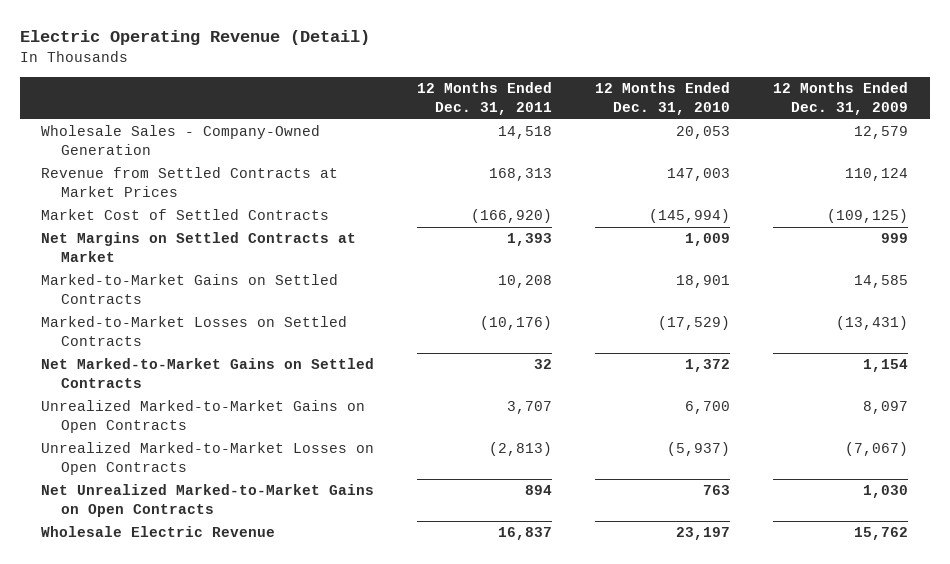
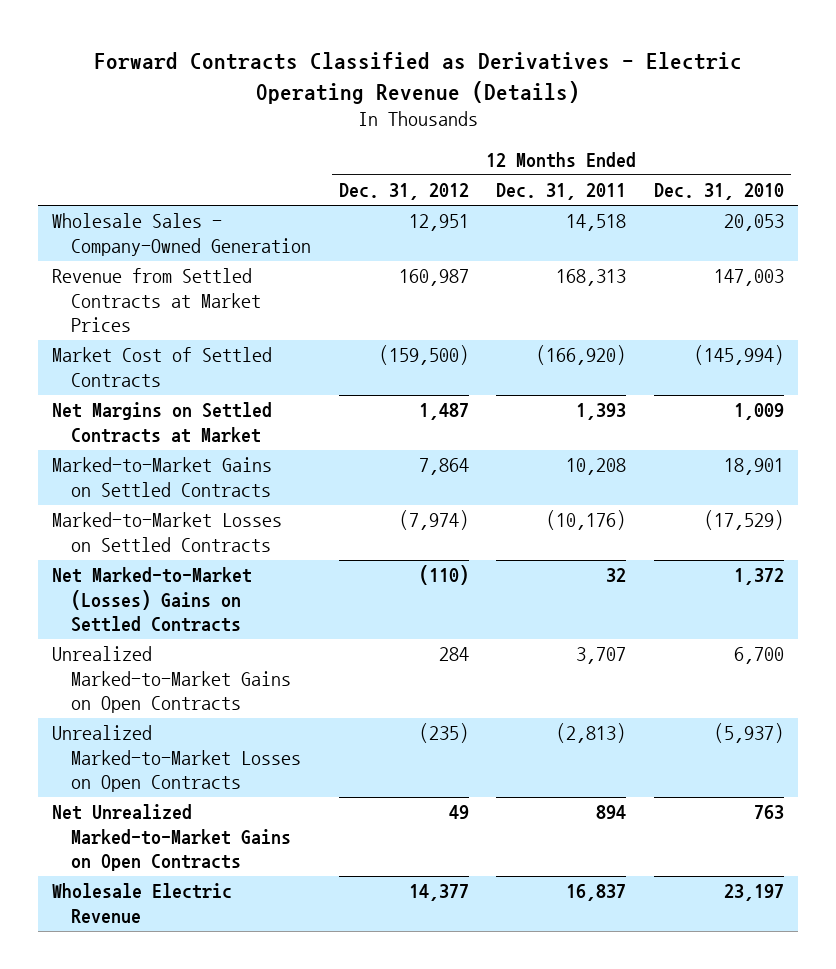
- Electric Operating Revenue (Detail)
+ Forward Contracts Classified as Derivatives - Electric Operating Revenue (Details)
- | 12 Months Ended Dec. 31, 2011 | 12 Months Ended Dec. 31, 2010 | 12 Months Ended Dec. 31, 2009
+ | 12 Months Ended Dec. 31, 2012 | 12 Months Ended Dec. 31, 2011 | 12 Months Ended Dec. 31, 2010
- Net Marked-to-Market Gains on Settled Contracts | 32 | 1,372 | 1,154
+ Net Marked-to-Market (Losses) Gains on Settled Contracts | (110) | 32 | 1,372

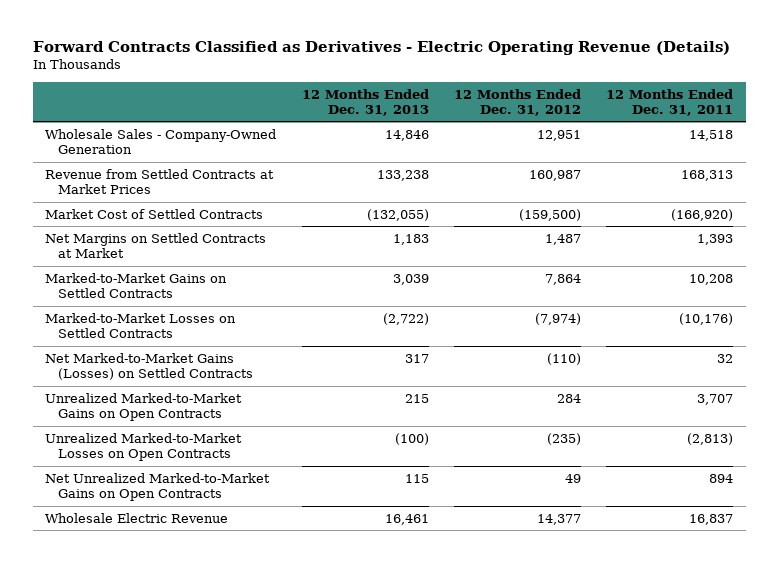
- | 12 Months Ended Dec. 31, 2012 | 12 Months Ended Dec. 31, 2011 | 12 Months Ended Dec. 31, 2010
+ | 12 Months Ended Dec. 31, 2013 | 12 Months Ended Dec. 31, 2012 | 12 Months Ended Dec. 31, 2011
- Net Marked-to-Market (Losses) Gains on Settled Contracts | (110) | 32 | 1,372
+ Net Marked-to-Market Gains (Losses) on Settled Contracts | 317 | (110) | 32

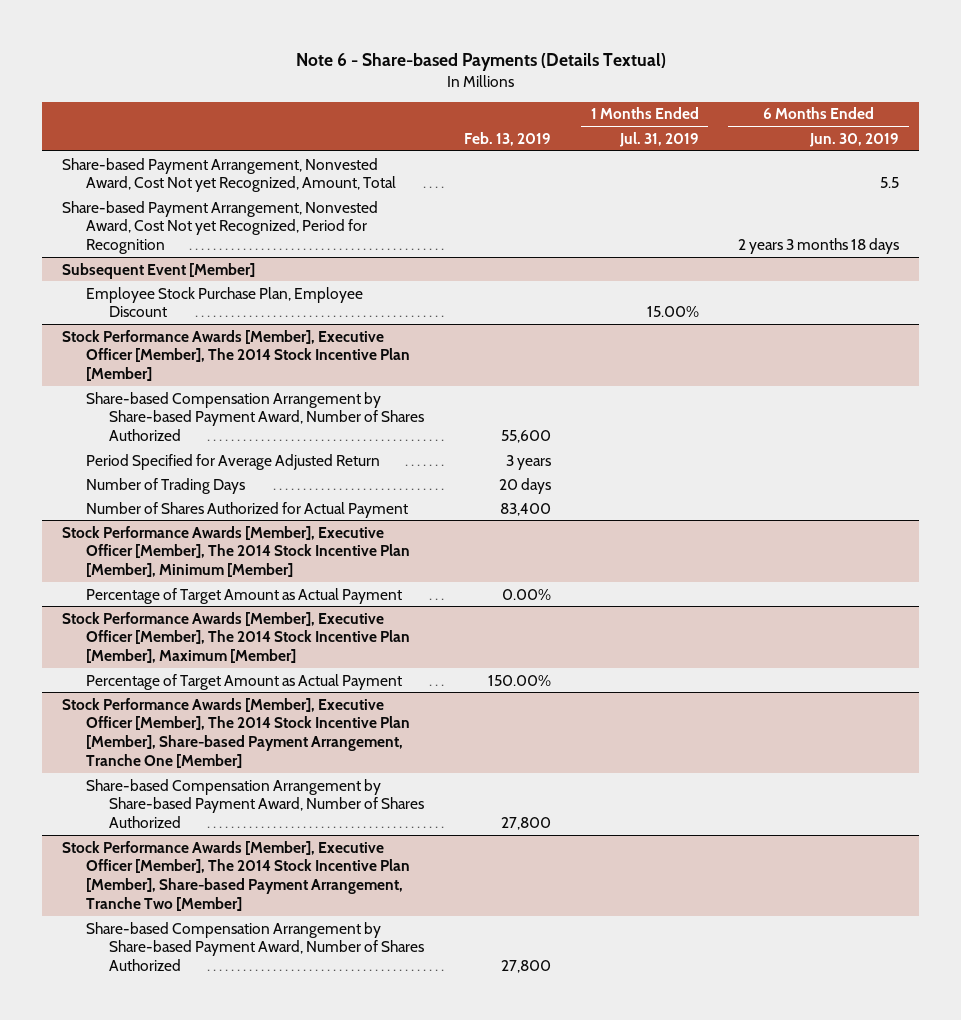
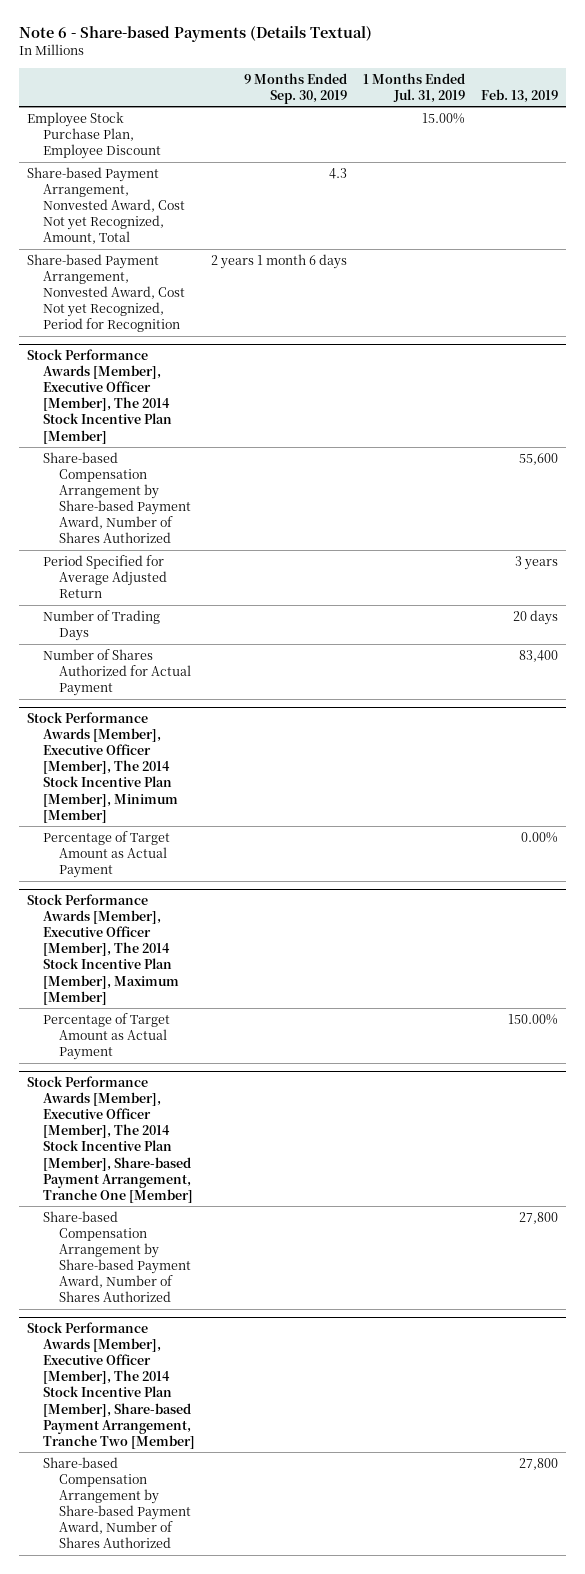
- | Feb. 13, 2019 | 1 Months Ended Jul. 31, 2019 | 6 Months Ended Jun. 30, 2019
+ | 9 Months Ended Sep. 30, 2019 | 1 Months Ended Jul. 31, 2019 | Feb. 13, 2019
+ Employee Stock Purchase Plan, Employee Discount | | 15.00% |
- Subsequent Event [Member]
- Employee Stock Purchase Plan, Employee Discount | | 15.00% |

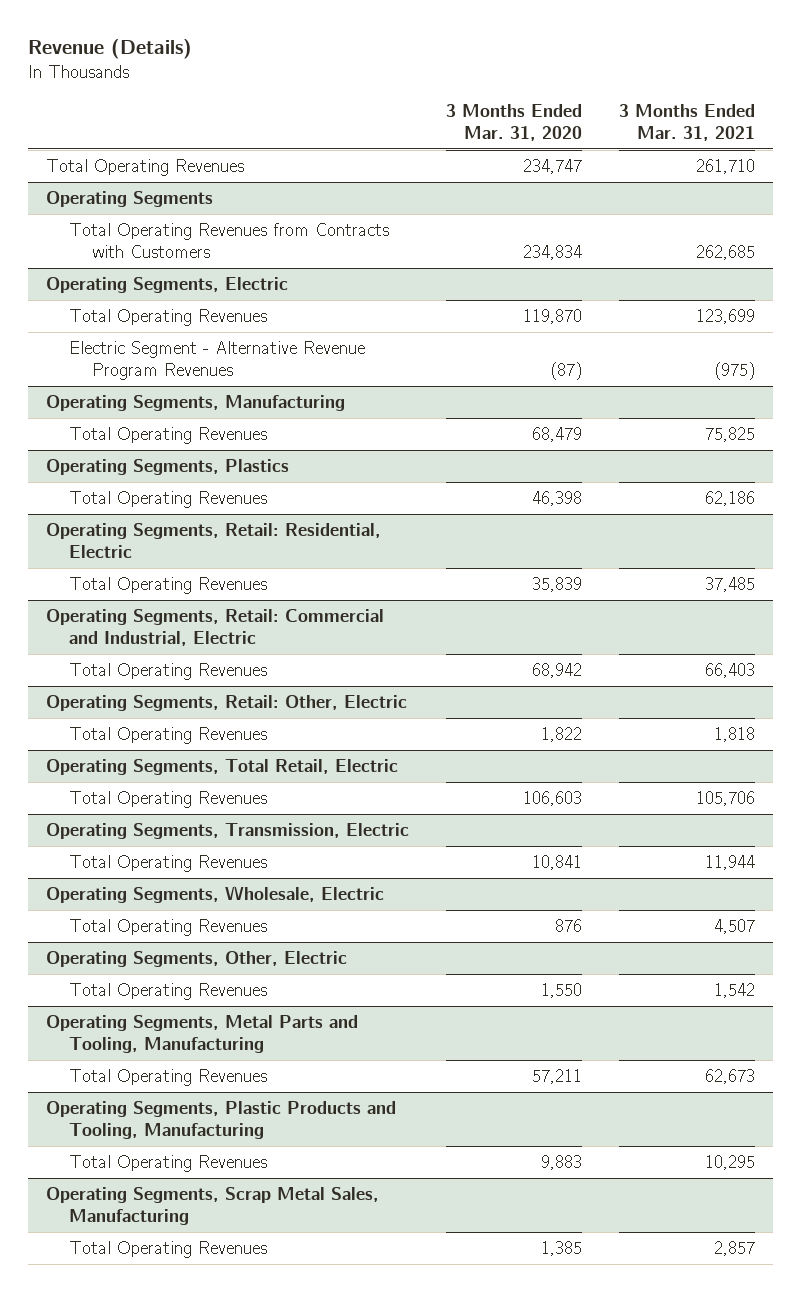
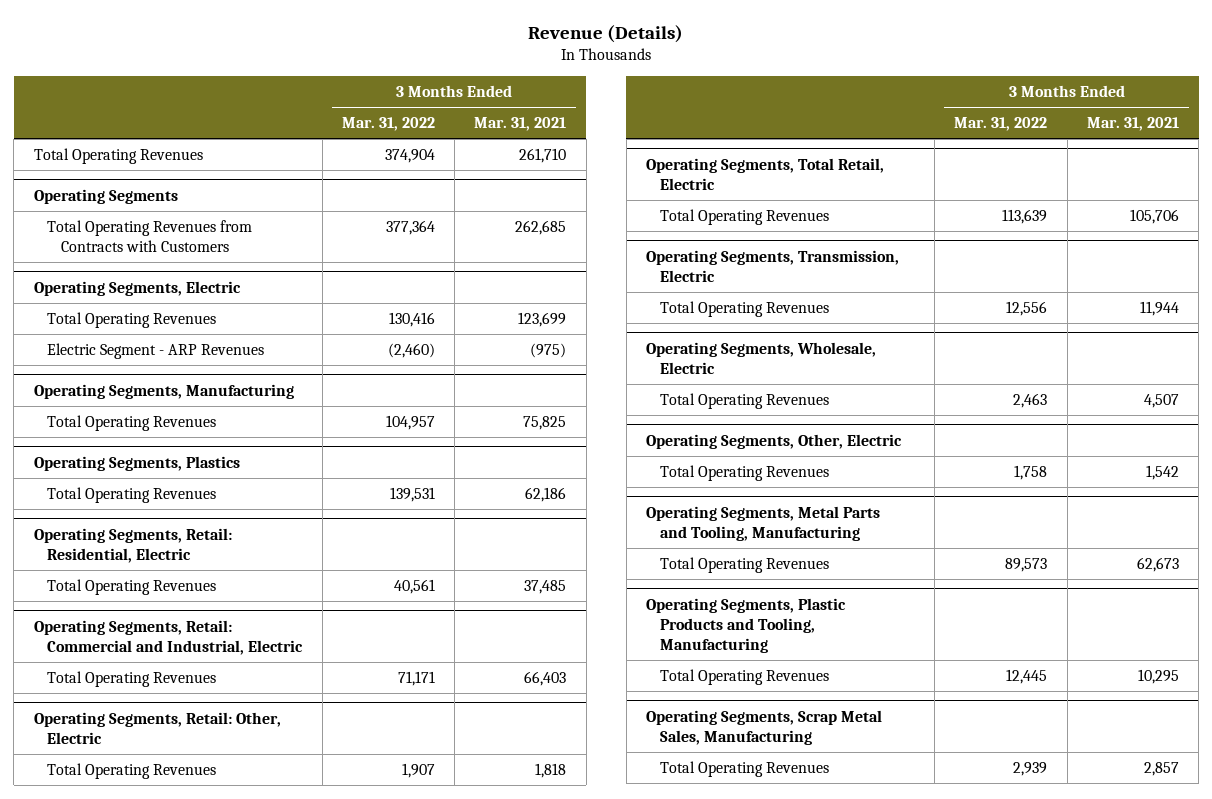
- | 3 Months Ended Mar. 31, 2020 | 3 Months Ended Mar. 31, 2021
+ | 3 Months Ended Mar. 31, 2022 | 3 Months Ended Mar. 31, 2021
@ Operating Segments, Electric
- Electric Segment - Alternative Revenue Program Revenues | (87) | (975)
+ Electric Segment - ARP Revenues | (2,460) | (975)

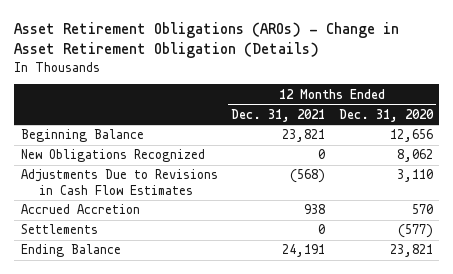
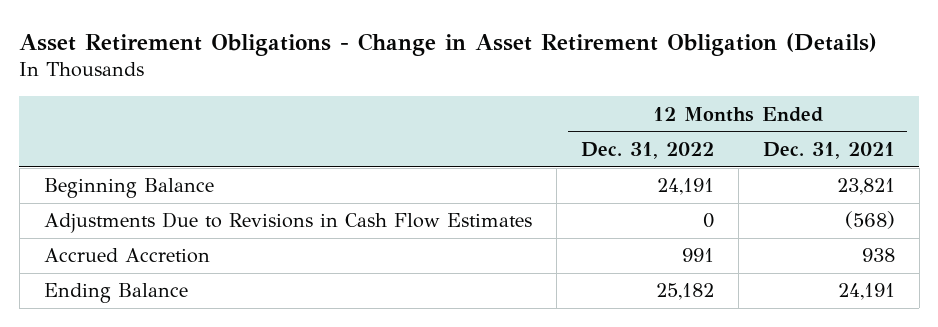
- Asset Retirement Obligations (AROs) - Change in Asset Retirement Obligation (Details)
+ Asset Retirement Obligations - Change in Asset Retirement Obligation (Details)
- | 12 Months Ended Dec. 31, 2021 | 12 Months Ended Dec. 31, 2020
+ | 12 Months Ended Dec. 31, 2022 | 12 Months Ended Dec. 31, 2021
- New Obligations Recognized | 0 | 8,062
- Settlements | 0 | (577)

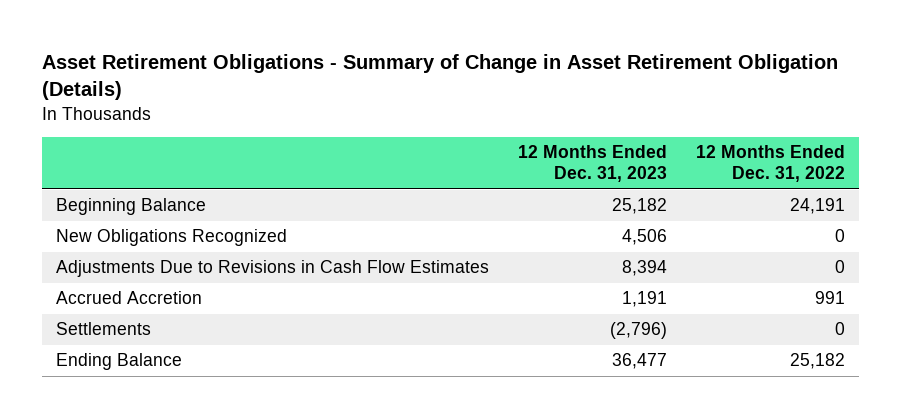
- Asset Retirement Obligations - Change in Asset Retirement Obligation (Details)
+ Asset Retirement Obligations - Summary of Change in Asset Retirement Obligation (Details)
- | 12 Months Ended Dec. 31, 2022 | 12 Months Ended Dec. 31, 2021
+ | 12 Months Ended Dec. 31, 2023 | 12 Months Ended Dec. 31, 2022
+ New Obligations Recognized | 4,506 | 0
+ Settlements | (2,796) | 0

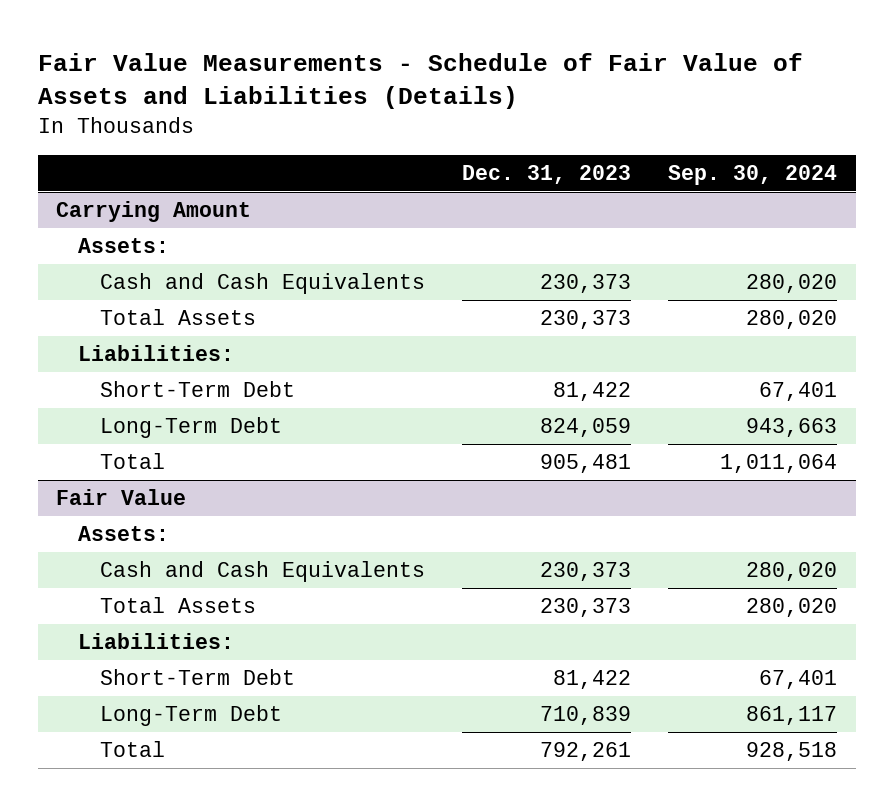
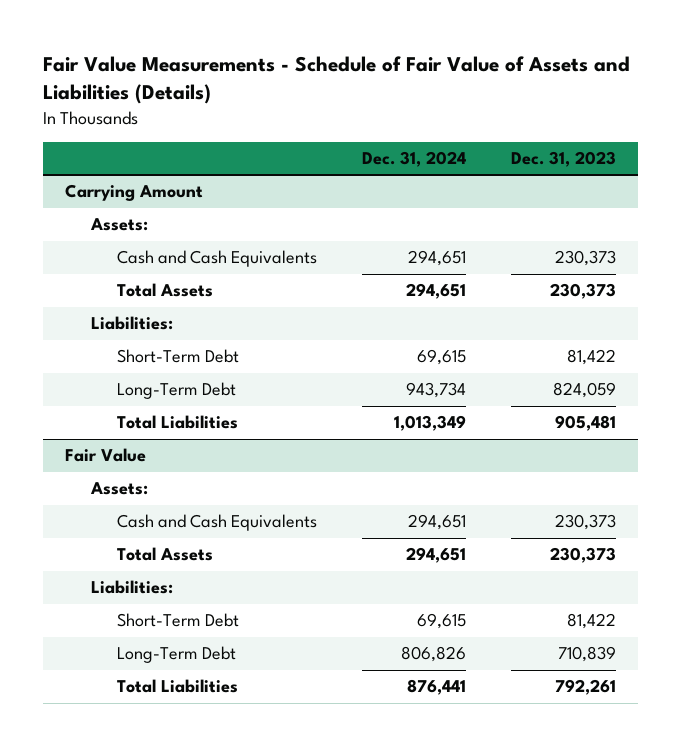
- | Dec. 31, 2023 | Sep. 30, 2024
+ | Dec. 31, 2024 | Dec. 31, 2023
@ Carrying Amount
- Total | 905,481 | 1,011,064
+ Total Liabilities | 1,013,349 | 905,481
@ Fair Value
- Total | 792,261 | 928,518
+ Total Liabilities | 876,441 | 792,261

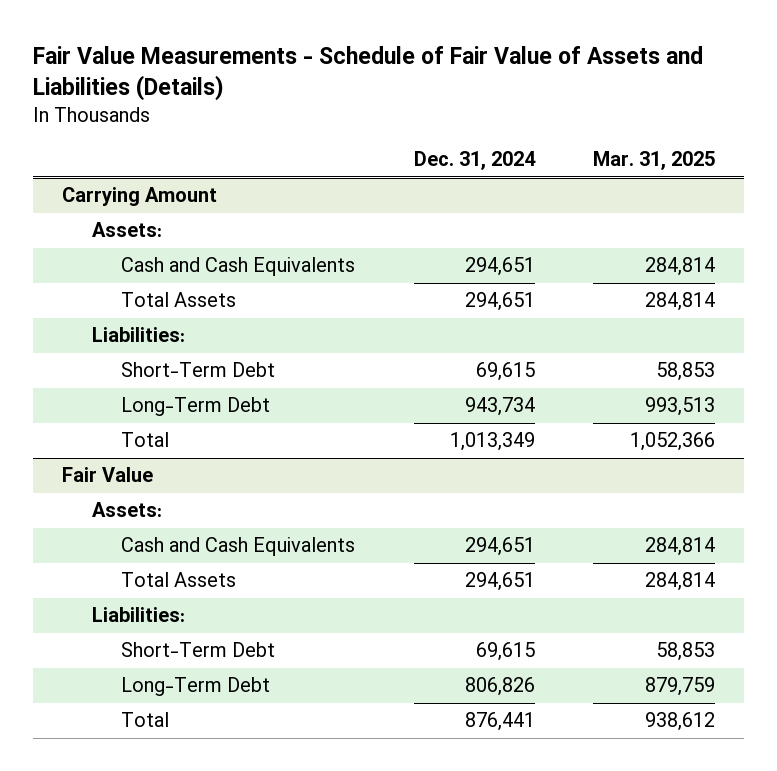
- | Dec. 31, 2024 | Dec. 31, 2023
+ | Dec. 31, 2024 | Mar. 31, 2025
@ Carrying Amount
- Total Liabilities | 1,013,349 | 905,481
+ Total | 1,013,349 | 1,052,366
@ Fair Value
- Total Liabilities | 876,441 | 792,261
+ Total | 876,441 | 938,612

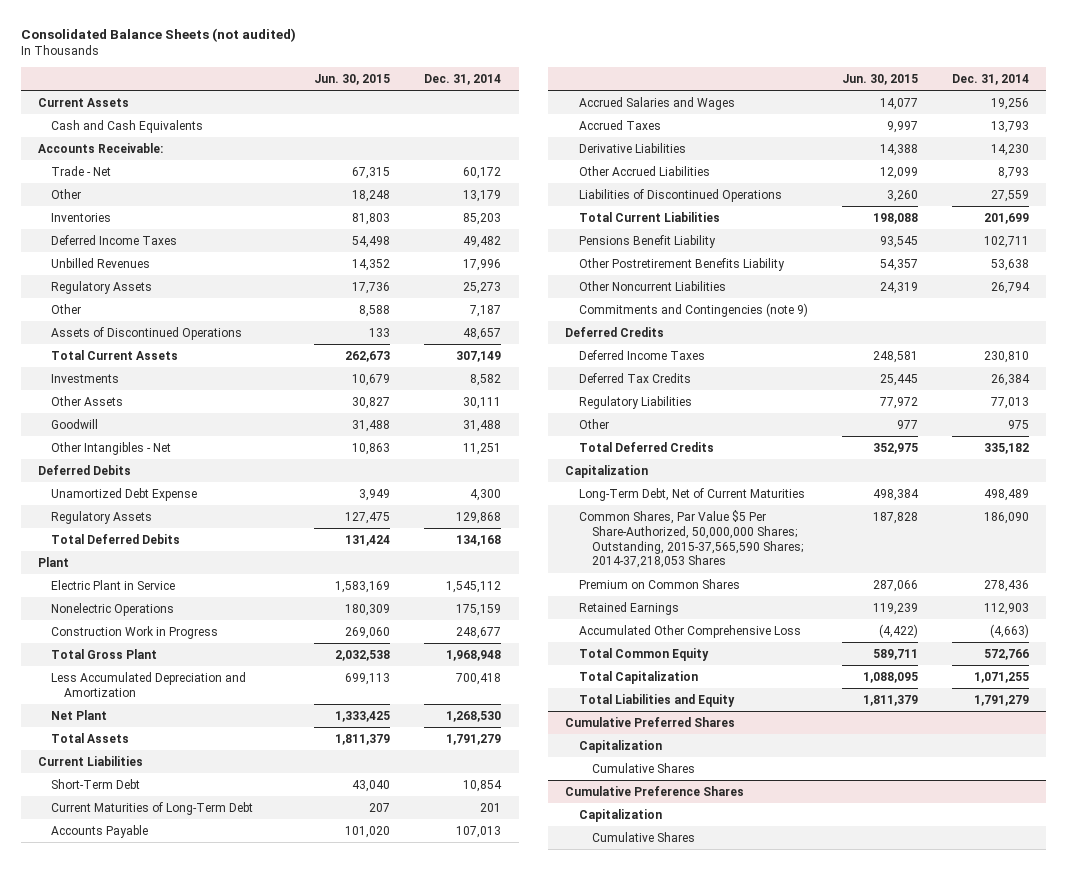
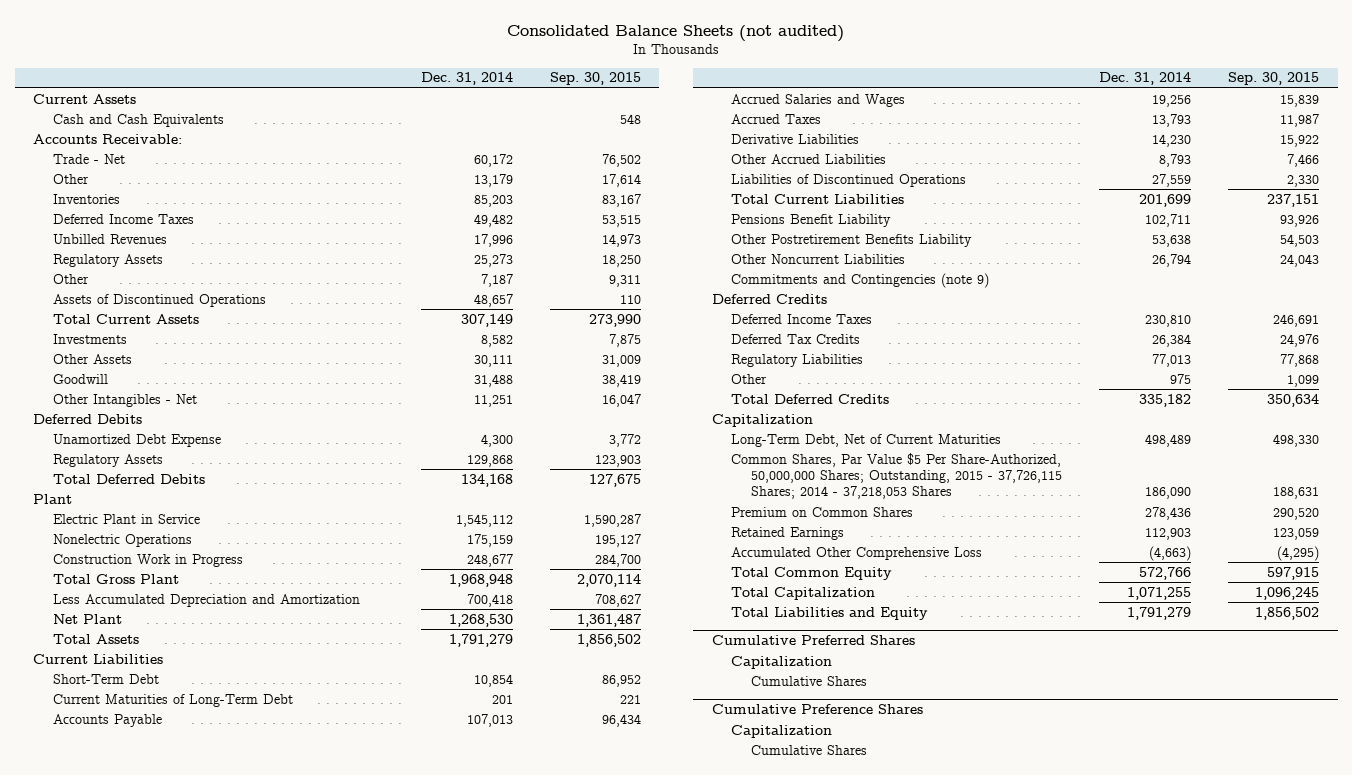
- | Jun. 30, 2015 | Dec. 31, 2014
+ | Dec. 31, 2014 | Sep. 30, 2015
- Common Shares, Par Value $5 Per Share-Authorized, 50,000,000 Shares; Outstanding, 2015-37,565,590 Shares; 2014-37,218,053 Shares | 187,828 | 186,090
+ Common Shares, Par Value $5 Per Share-Authorized, 50,000,000 Shares; Outstanding, 2015 - 37,726,115 Shares; 2014 - 37,218,053 Shares | 186,090 | 188,631

